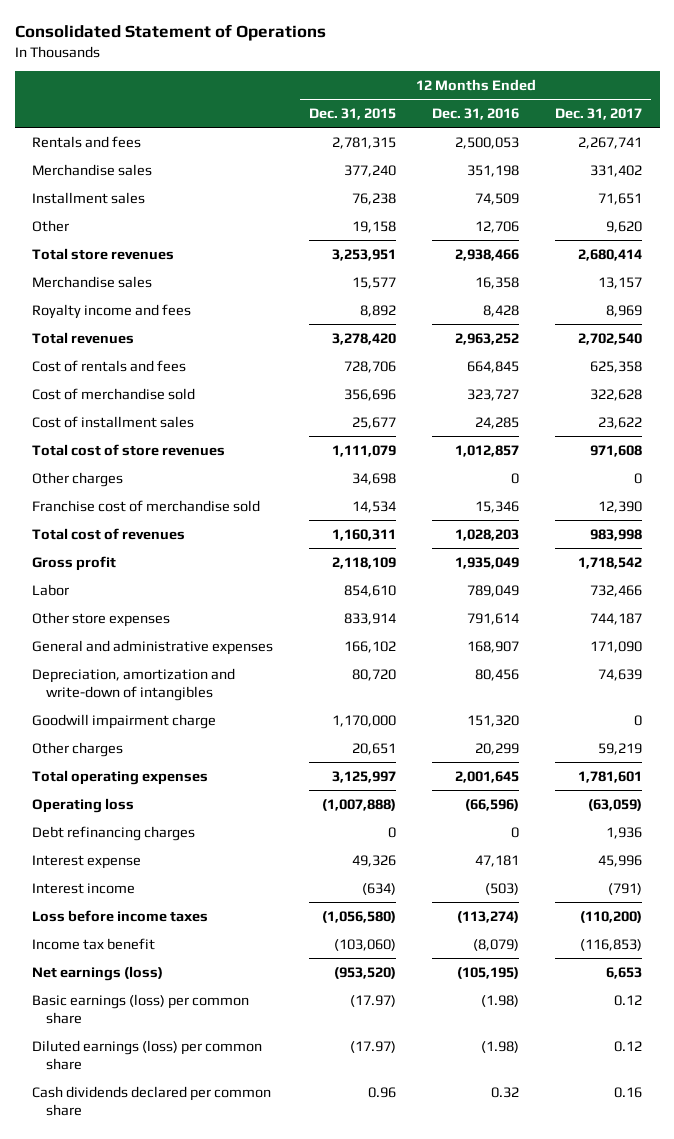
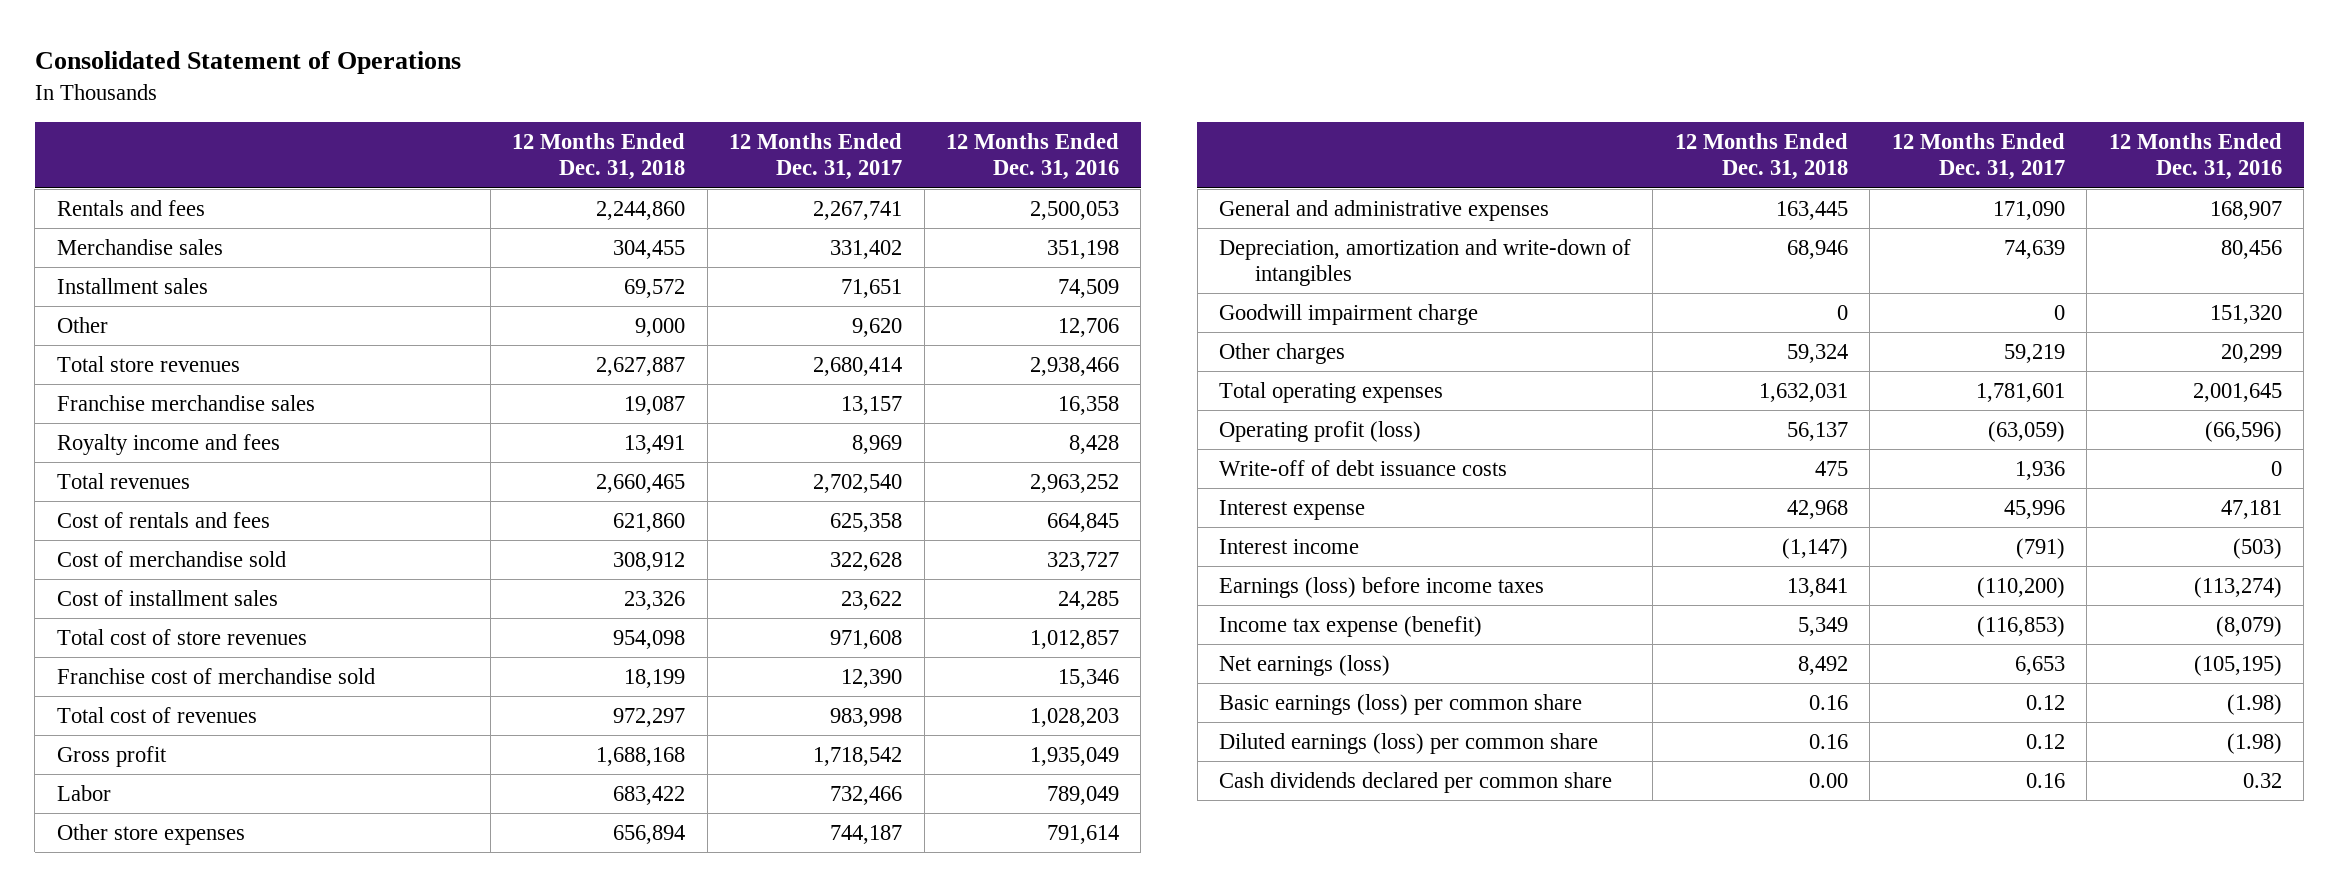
- | 12 Months Ended Dec. 31, 2015 | 12 Months Ended Dec. 31, 2016 | 12 Months Ended Dec. 31, 2017
+ | 12 Months Ended Dec. 31, 2018 | 12 Months Ended Dec. 31, 2017 | 12 Months Ended Dec. 31, 2016
- Merchandise sales | 15,577 | 16,358 | 13,157
+ Franchise merchandise sales | 19,087 | 13,157 | 16,358
- Other charges | 34,698 | 0 | 0
- Operating loss | (1,007,888) | (66,596) | (63,059)
- Debt refinancing charges | 0 | 0 | 1,936
+ Operating profit (loss) | 56,137 | (63,059) | (66,596)
+ Write-off of debt issuance costs | 475 | 1,936 | 0
- Loss before income taxes | (1,056,580) | (113,274) | (110,200)
- Income tax benefit | (103,060) | (8,079) | (116,853)
+ Earnings (loss) before income taxes | 13,841 | (110,200) | (113,274)
+ Income tax expense (benefit) | 5,349 | (116,853) | (8,079)

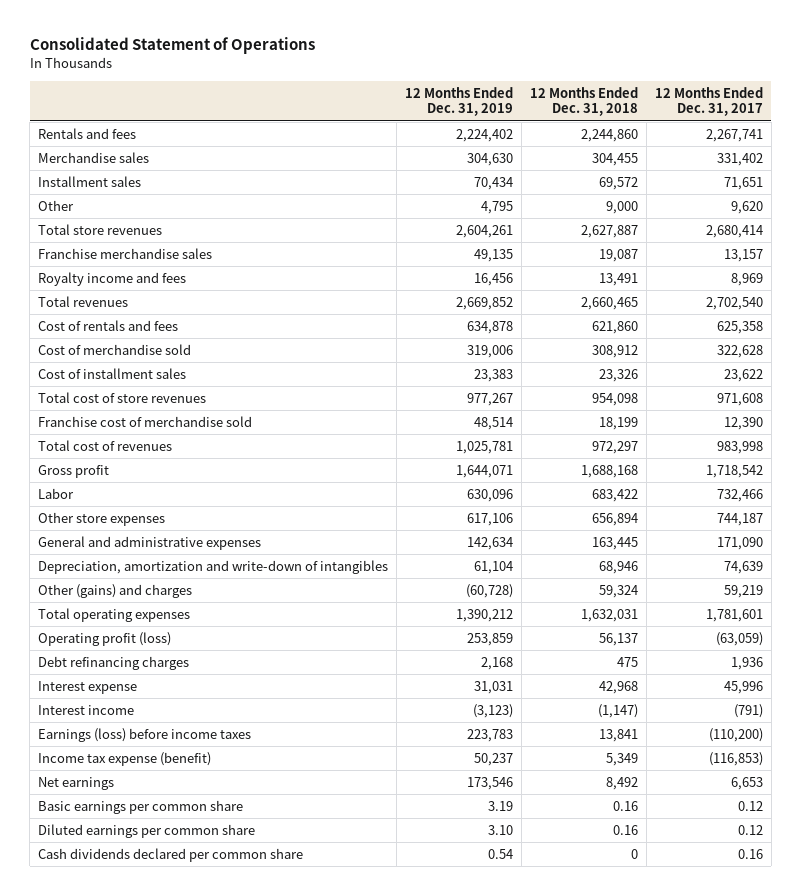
- | 12 Months Ended Dec. 31, 2018 | 12 Months Ended Dec. 31, 2017 | 12 Months Ended Dec. 31, 2016
+ | 12 Months Ended Dec. 31, 2019 | 12 Months Ended Dec. 31, 2018 | 12 Months Ended Dec. 31, 2017
- Goodwill impairment charge | 0 | 0 | 151,320
- Other charges | 59,324 | 59,219 | 20,299
+ Other (gains) and charges | (60,728) | 59,324 | 59,219
- Write-off of debt issuance costs | 475 | 1,936 | 0
+ Debt refinancing charges | 2,168 | 475 | 1,936
- Net earnings (loss) | 8,492 | 6,653 | (105,195)
- Basic earnings (loss) per common share | 0.16 | 0.12 | (1.98)
- Diluted earnings (loss) per common share | 0.16 | 0.12 | (1.98)
- Cash dividends declared per common share | 0.00 | 0.16 | 0.32
+ Net earnings | 173,546 | 8,492 | 6,653
+ Basic earnings per common share | 3.19 | 0.16 | 0.12
+ Diluted earnings per common share | 3.10 | 0.16 | 0.12
+ Cash dividends declared per common share | 0.54 | 0 | 0.16

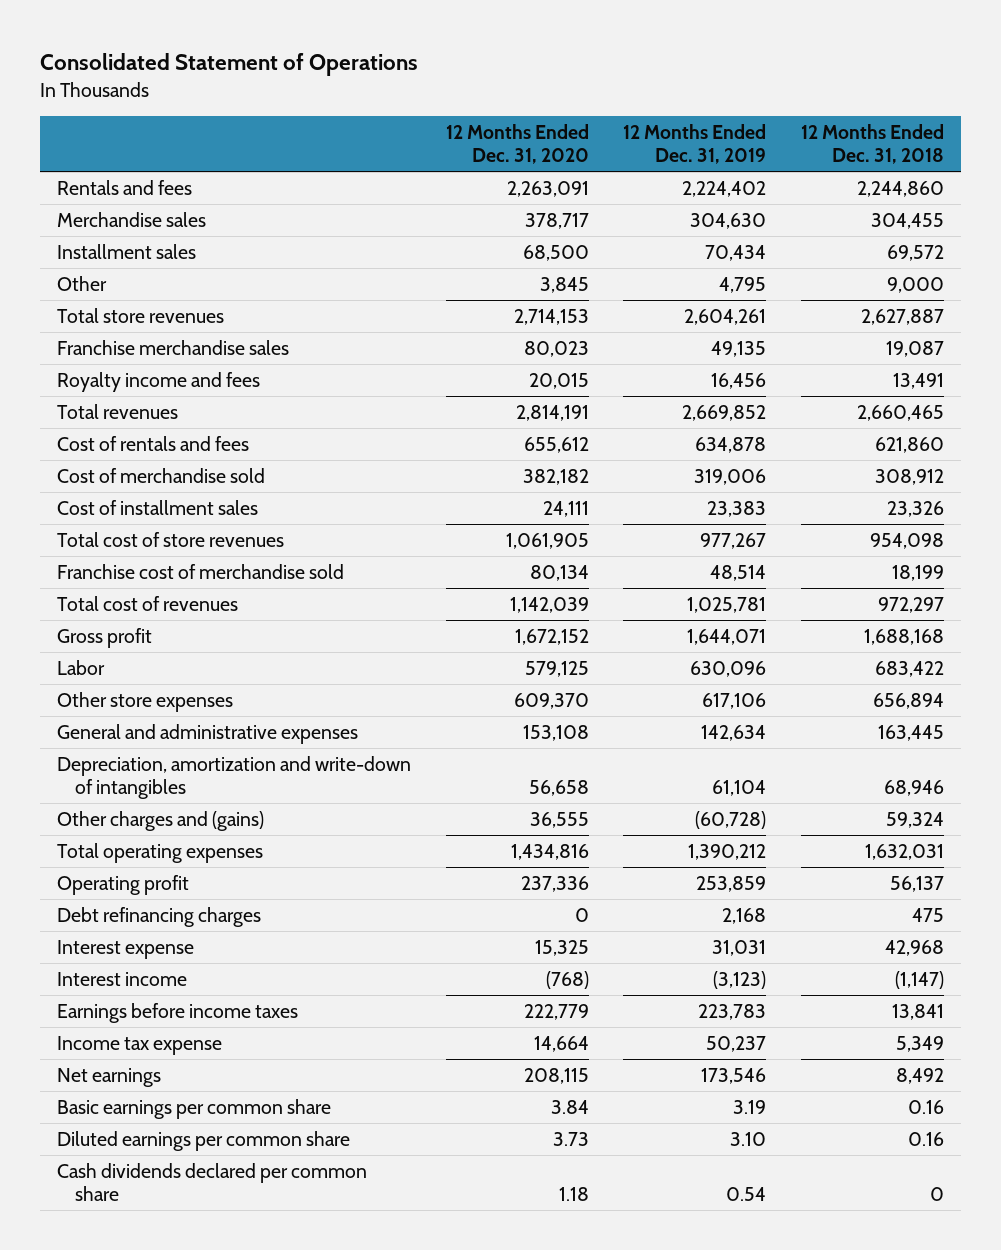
- | 12 Months Ended Dec. 31, 2019 | 12 Months Ended Dec. 31, 2018 | 12 Months Ended Dec. 31, 2017
+ | 12 Months Ended Dec. 31, 2020 | 12 Months Ended Dec. 31, 2019 | 12 Months Ended Dec. 31, 2018
- Other (gains) and charges | (60,728) | 59,324 | 59,219
+ Other charges and (gains) | 36,555 | (60,728) | 59,324
- Operating profit (loss) | 253,859 | 56,137 | (63,059)
+ Operating profit | 237,336 | 253,859 | 56,137
- Earnings (loss) before income taxes | 223,783 | 13,841 | (110,200)
- Income tax expense (benefit) | 50,237 | 5,349 | (116,853)
+ Earnings before income taxes | 222,779 | 223,783 | 13,841
+ Income tax expense | 14,664 | 50,237 | 5,349

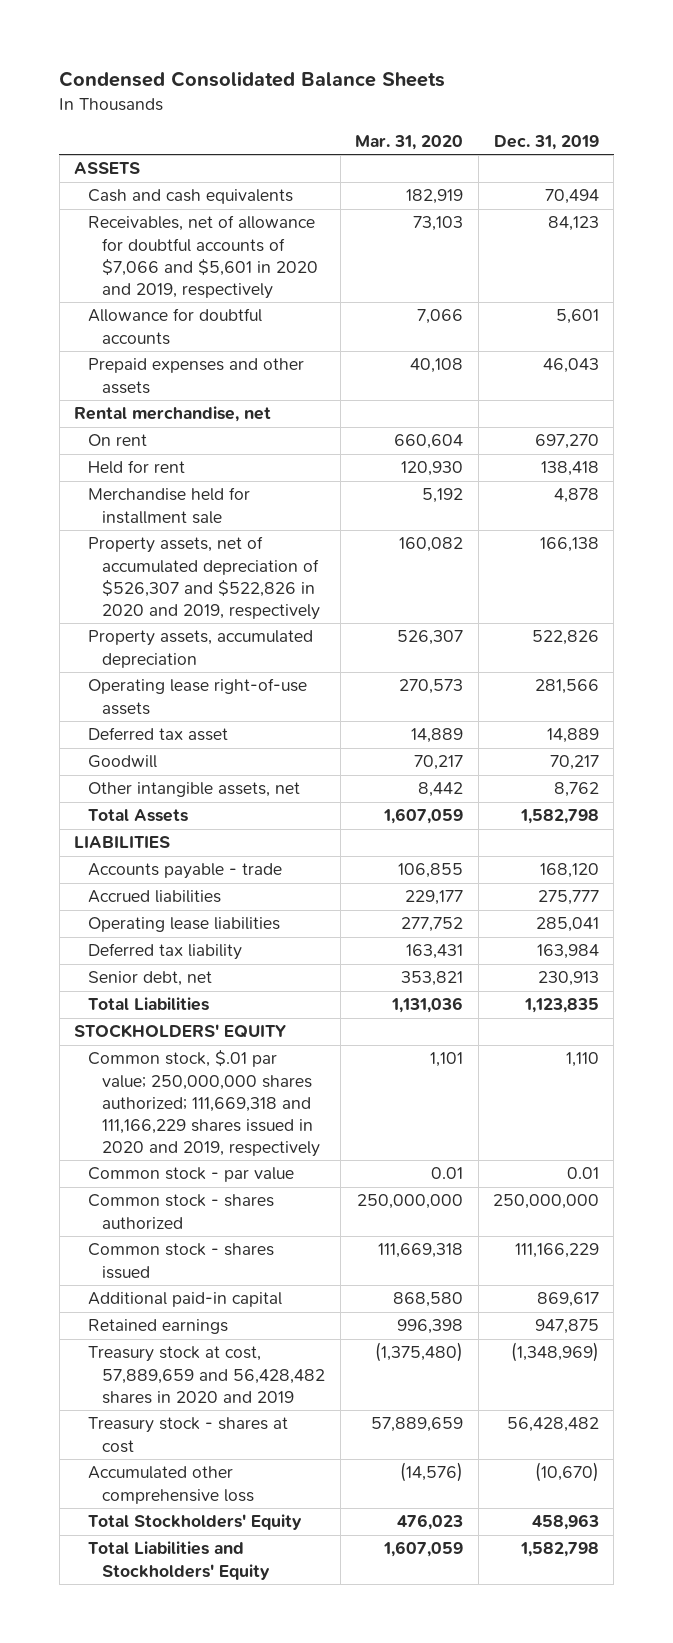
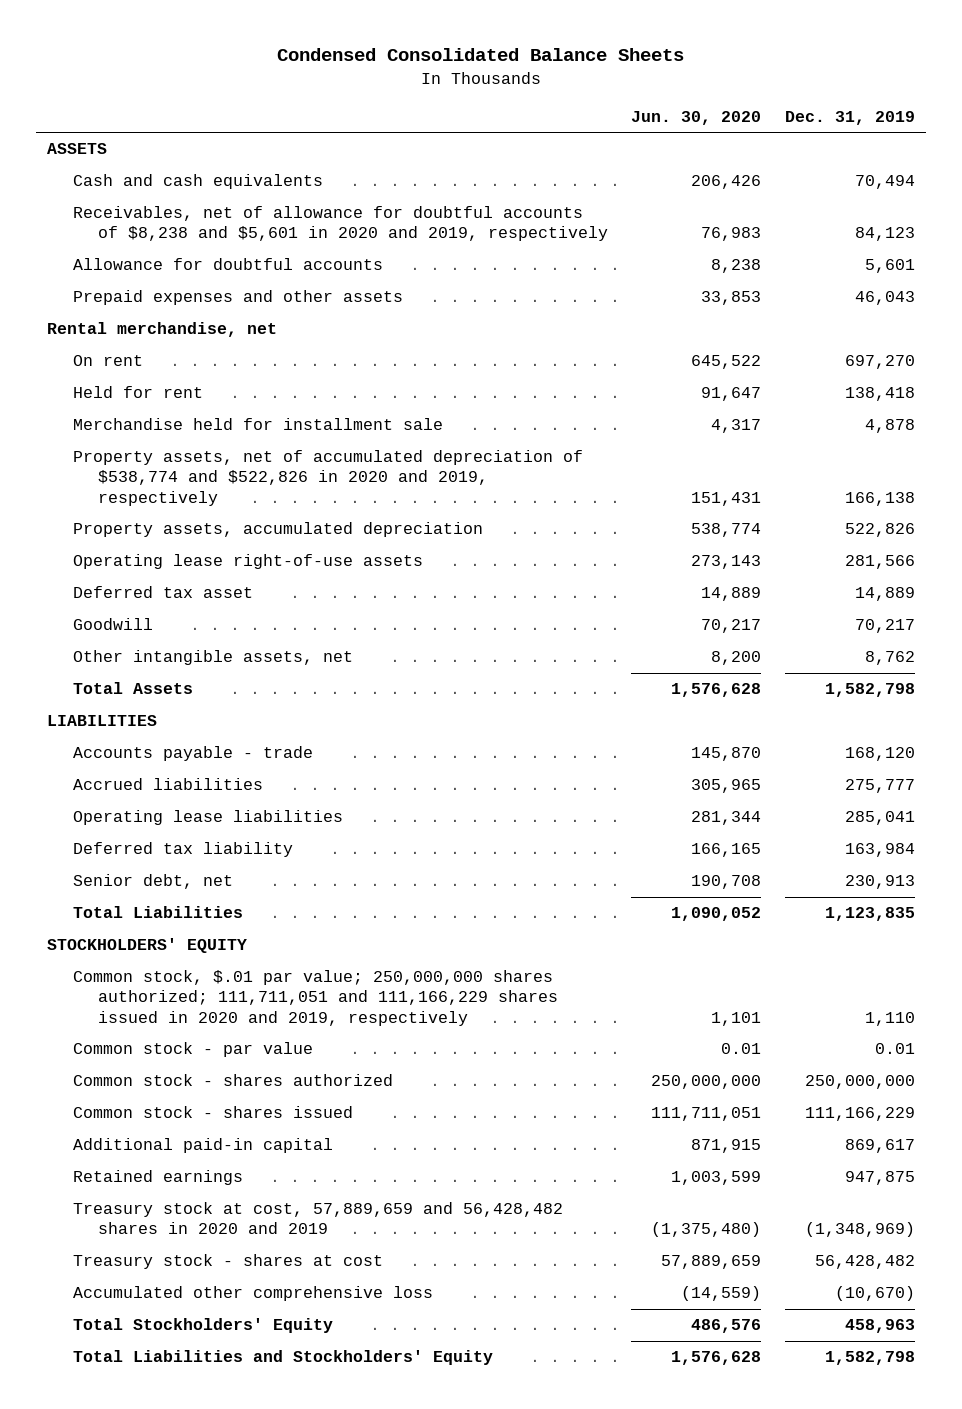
- | Mar. 31, 2020 | Dec. 31, 2019
+ | Jun. 30, 2020 | Dec. 31, 2019
- Receivables, net of allowance for doubtful accounts of $7,066 and $5,601 in 2020 and 2019, respectively | 73,103 | 84,123
+ Receivables, net of allowance for doubtful accounts of $8,238 and $5,601 in 2020 and 2019, respectively | 76,983 | 84,123
- Property assets, net of accumulated depreciation of $526,307 and $522,826 in 2020 and 2019, respectively | 160,082 | 166,138
+ Property assets, net of accumulated depreciation of $538,774 and $522,826 in 2020 and 2019, respectively | 151,431 | 166,138
- Common stock, $.01 par value; 250,000,000 shares authorized; 111,669,318 and 111,166,229 shares issued in 2020 and 2019, respectively | 1,101 | 1,110
+ Common stock, $.01 par value; 250,000,000 shares authorized; 111,711,051 and 111,166,229 shares issued in 2020 and 2019, respectively | 1,101 | 1,110

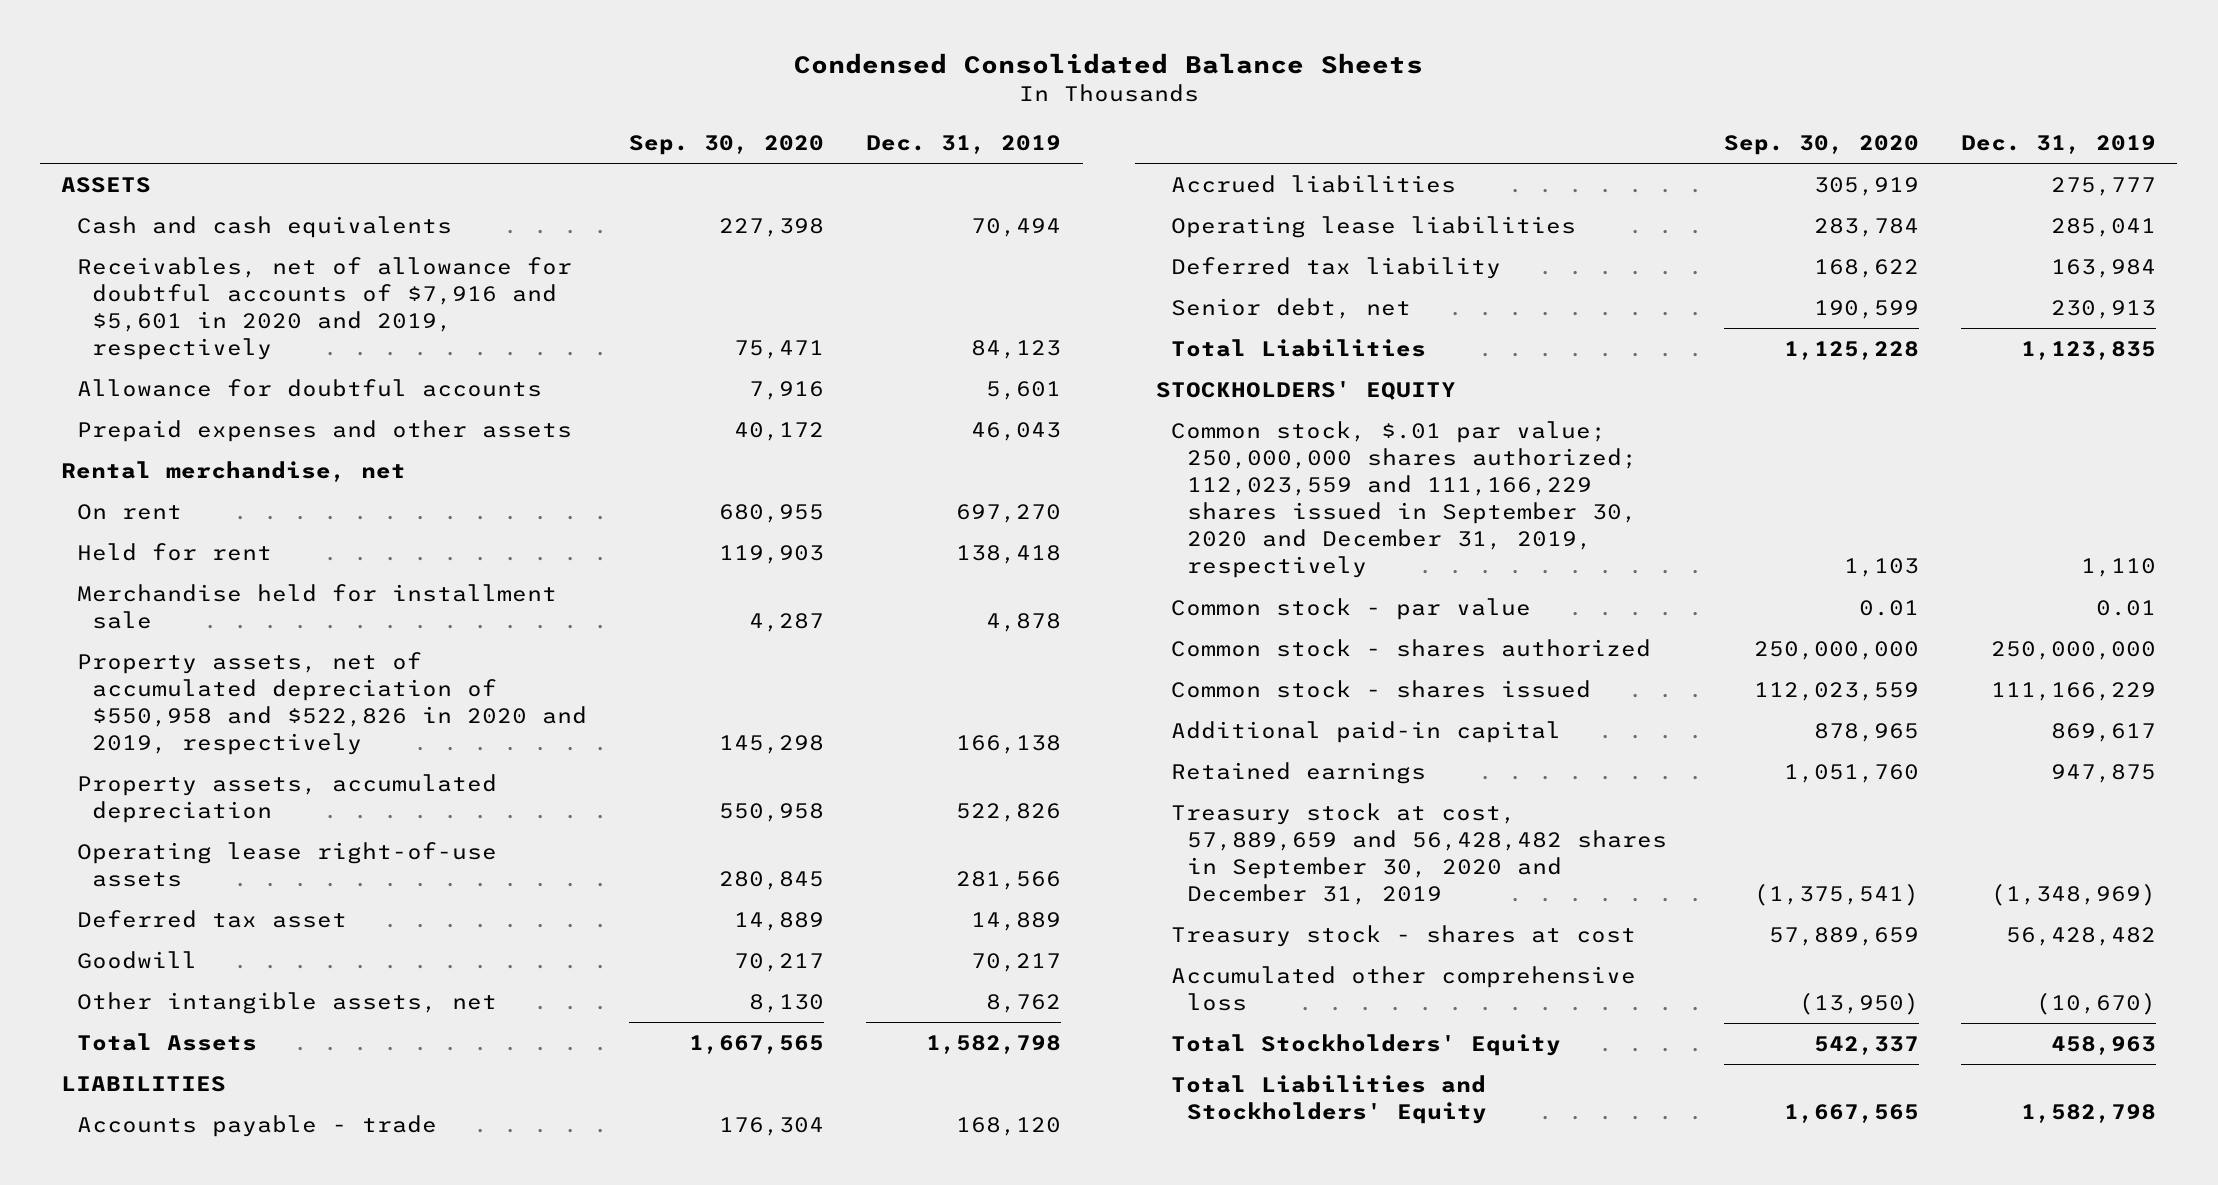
- | Jun. 30, 2020 | Dec. 31, 2019
+ | Sep. 30, 2020 | Dec. 31, 2019
- Receivables, net of allowance for doubtful accounts of $8,238 and $5,601 in 2020 and 2019, respectively | 76,983 | 84,123
+ Receivables, net of allowance for doubtful accounts of $7,916 and $5,601 in 2020 and 2019, respectively | 75,471 | 84,123
- Property assets, net of accumulated depreciation of $538,774 and $522,826 in 2020 and 2019, respectively | 151,431 | 166,138
+ Property assets, net of accumulated depreciation of $550,958 and $522,826 in 2020 and 2019, respectively | 145,298 | 166,138
- Common stock, $.01 par value; 250,000,000 shares authorized; 111,711,051 and 111,166,229 shares issued in 2020 and 2019, respectively | 1,101 | 1,110
+ Common stock, $.01 par value; 250,000,000 shares authorized; 112,023,559 and 111,166,229 shares issued in September 30, 2020 and December 31, 2019, respectively | 1,103 | 1,110
- Treasury stock at cost, 57,889,659 and 56,428,482 shares in 2020 and 2019 | (1,375,480) | (1,348,969)
+ Treasury stock at cost, 57,889,659 and 56,428,482 shares in September 30, 2020 and December 31, 2019 | (1,375,541) | (1,348,969)

